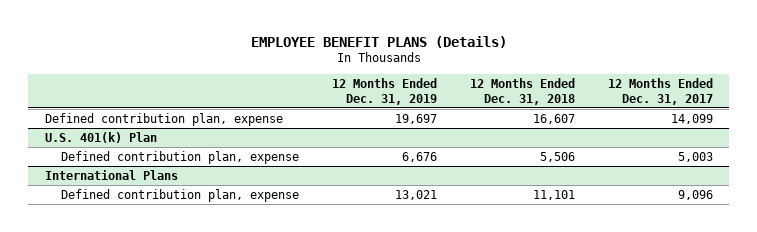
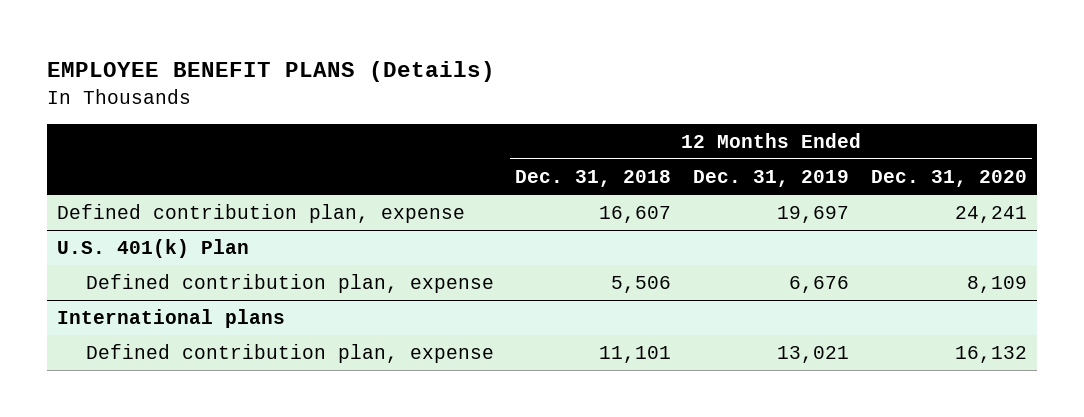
- | 12 Months Ended Dec. 31, 2019 | 12 Months Ended Dec. 31, 2018 | 12 Months Ended Dec. 31, 2017
+ | 12 Months Ended Dec. 31, 2018 | 12 Months Ended Dec. 31, 2019 | 12 Months Ended Dec. 31, 2020
- International Plans
+ International plans

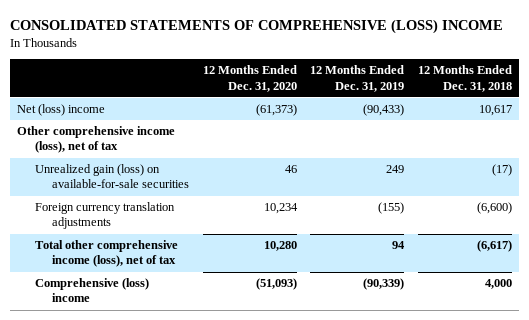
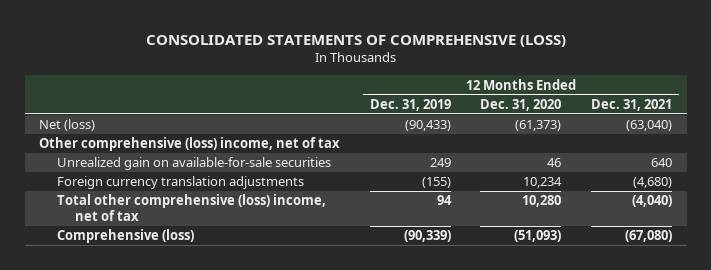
- CONSOLIDATED STATEMENTS OF COMPREHENSIVE (LOSS) INCOME
+ CONSOLIDATED STATEMENTS OF COMPREHENSIVE (LOSS)
- | 12 Months Ended Dec. 31, 2020 | 12 Months Ended Dec. 31, 2019 | 12 Months Ended Dec. 31, 2018
+ | 12 Months Ended Dec. 31, 2019 | 12 Months Ended Dec. 31, 2020 | 12 Months Ended Dec. 31, 2021
- Net (loss) income | (61,373) | (90,433) | 10,617
- Other comprehensive income (loss), net of tax
- Unrealized gain (loss) on available-for-sale securities | 46 | 249 | (17)
+ Net (loss) | (90,433) | (61,373) | (63,040)
+ Other comprehensive (loss) income, net of tax
+ Unrealized gain on available-for-sale securities | 249 | 46 | 640
- Total other comprehensive income (loss), net of tax | 10,280 | 94 | (6,617)
- Comprehensive (loss) income | (51,093) | (90,339) | 4,000
+ Total other comprehensive (loss) income, net of tax | 94 | 10,280 | (4,040)
+ Comprehensive (loss) | (90,339) | (51,093) | (67,080)

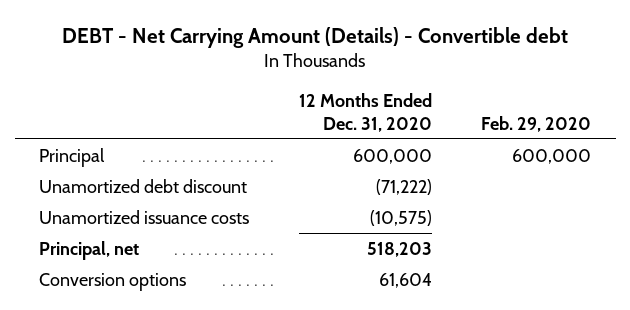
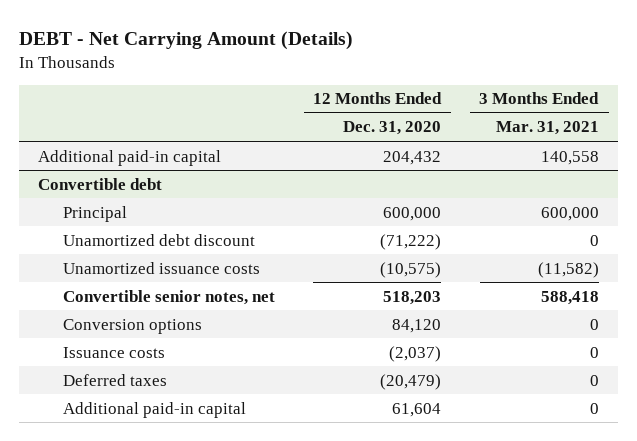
- DEBT - Net Carrying Amount (Details) - Convertible debt
+ DEBT - Net Carrying Amount (Details)
- | 12 Months Ended Dec. 31, 2020 | Feb. 29, 2020
+ | 12 Months Ended Dec. 31, 2020 | 3 Months Ended Mar. 31, 2021
+ Additional paid-in capital | 204,432 | 140,558
+ Convertible debt
- Principal, net | 518,203 |
- Conversion options | 61,604 |
+ Convertible senior notes, net | 518,203 | 588,418
+ Conversion options | 84,120 | 0
+ Issuance costs | (2,037) | 0
+ Deferred taxes | (20,479) | 0
+ Additional paid-in capital | 61,604 | 0

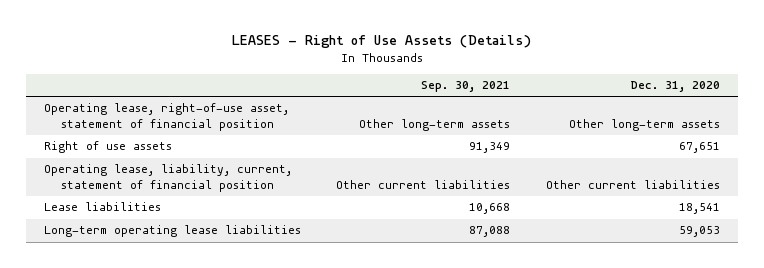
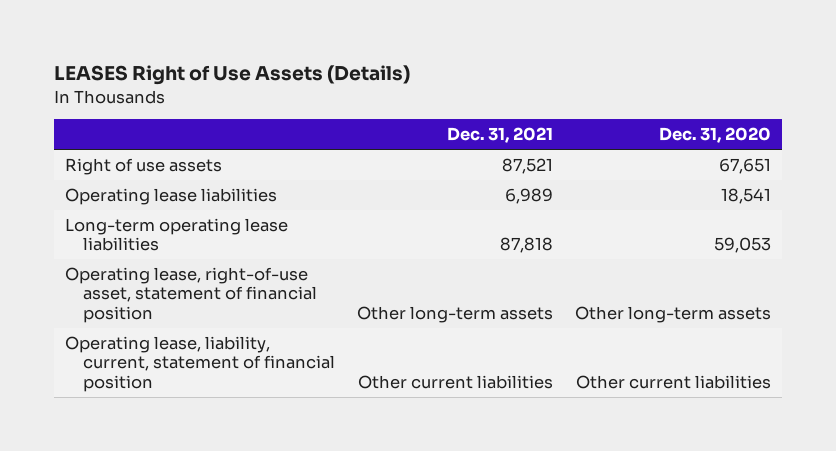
- LEASES - Right of Use Assets (Details)
+ LEASES Right of Use Assets (Details)
- | Sep. 30, 2021 | Dec. 31, 2020
+ | Dec. 31, 2021 | Dec. 31, 2020
- Lease liabilities | 10,668 | 18,541
+ Operating lease liabilities | 6,989 | 18,541
moved down: Operating lease, right-of-use asset, statement of financial position | Other long-term assets | Other long-term assets
moved down: Operating lease, liability, current, statement of financial position | Other current liabilities | Other current liabilities

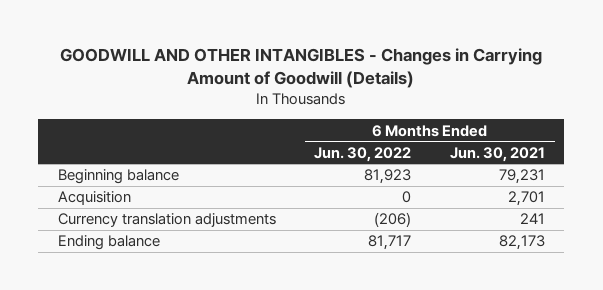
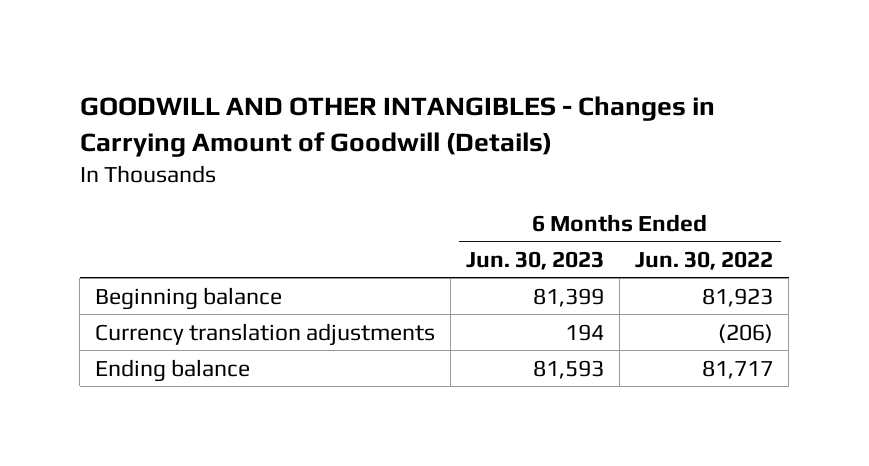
- | 6 Months Ended Jun. 30, 2022 | 6 Months Ended Jun. 30, 2021
+ | 6 Months Ended Jun. 30, 2023 | 6 Months Ended Jun. 30, 2022
- Acquisition | 0 | 2,701

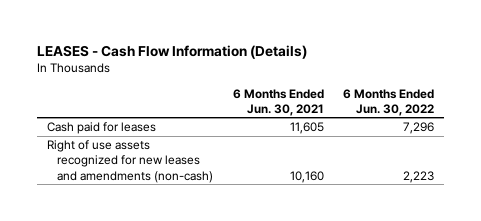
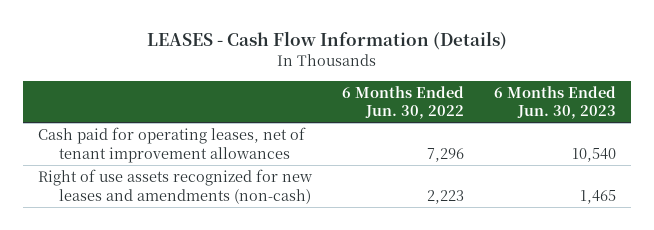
- | 6 Months Ended Jun. 30, 2021 | 6 Months Ended Jun. 30, 2022
+ | 6 Months Ended Jun. 30, 2022 | 6 Months Ended Jun. 30, 2023
- Cash paid for leases | 11,605 | 7,296
+ Cash paid for operating leases, net of tenant improvement allowances | 7,296 | 10,540

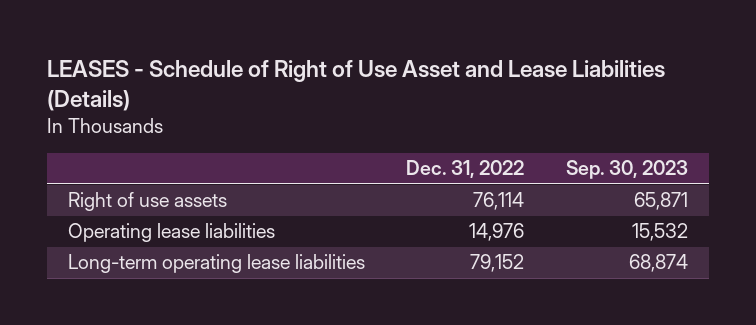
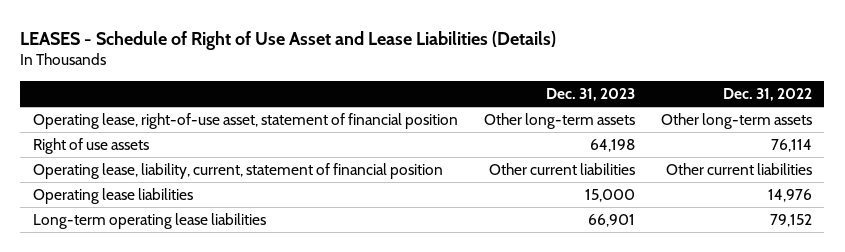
- | Dec. 31, 2022 | Sep. 30, 2023
+ | Dec. 31, 2023 | Dec. 31, 2022
+ Operating lease, right-of-use asset, statement of financial position | Other long-term assets | Other long-term assets
+ Operating lease, liability, current, statement of financial position | Other current liabilities | Other current liabilities

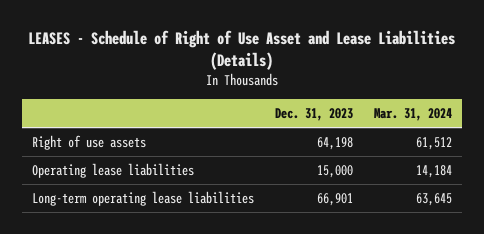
- | Dec. 31, 2023 | Dec. 31, 2022
+ | Dec. 31, 2023 | Mar. 31, 2024
- Operating lease, right-of-use asset, statement of financial position | Other long-term assets | Other long-term assets
- Operating lease, liability, current, statement of financial position | Other current liabilities | Other current liabilities

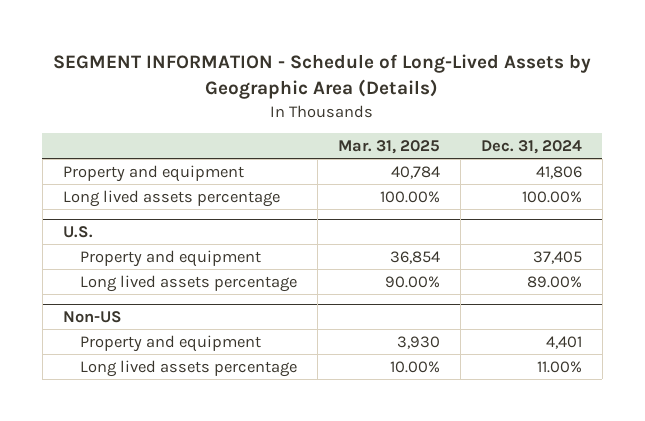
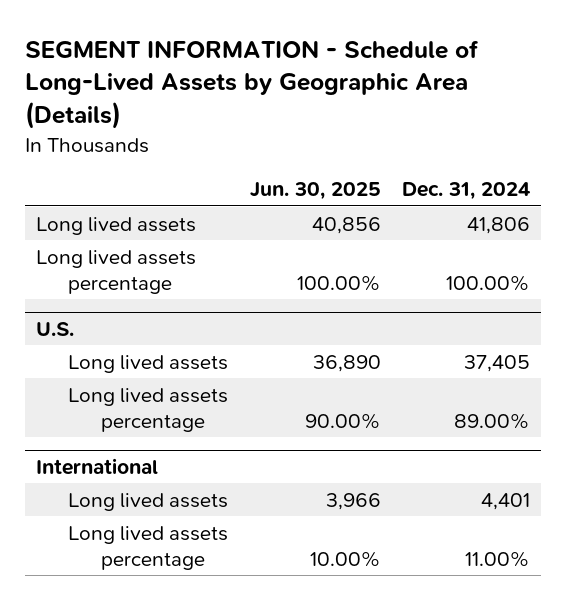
- | Mar. 31, 2025 | Dec. 31, 2024
+ | Jun. 30, 2025 | Dec. 31, 2024
- Property and equipment | 40,784 | 41,806
+ Long lived assets | 40,856 | 41,806
@ U.S.
- Property and equipment | 36,854 | 37,405
+ Long lived assets | 36,890 | 37,405
- Non-US
- Property and equipment | 3,930 | 4,401
+ International
+ Long lived assets | 3,966 | 4,401

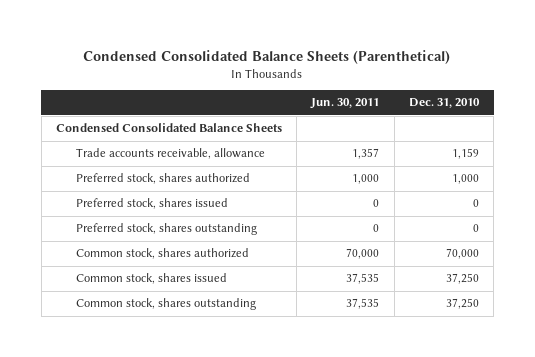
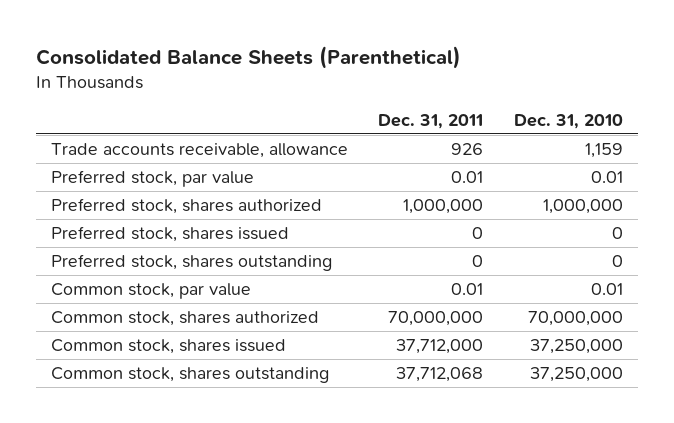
- Condensed Consolidated Balance Sheets (Parenthetical)
+ Consolidated Balance Sheets (Parenthetical)
- | Jun. 30, 2011 | Dec. 31, 2010
+ | Dec. 31, 2011 | Dec. 31, 2010
- Condensed Consolidated Balance Sheets
- Preferred stock, shares authorized | 1,000 | 1,000
+ Preferred stock, par value | 0.01 | 0.01
+ Preferred stock, shares authorized | 1,000,000 | 1,000,000
- Common stock, shares authorized | 70,000 | 70,000
- Common stock, shares issued | 37,535 | 37,250
- Common stock, shares outstanding | 37,535 | 37,250
+ Common stock, par value | 0.01 | 0.01
+ Common stock, shares authorized | 70,000,000 | 70,000,000
+ Common stock, shares issued | 37,712,000 | 37,250,000
+ Common stock, shares outstanding | 37,712,068 | 37,250,000

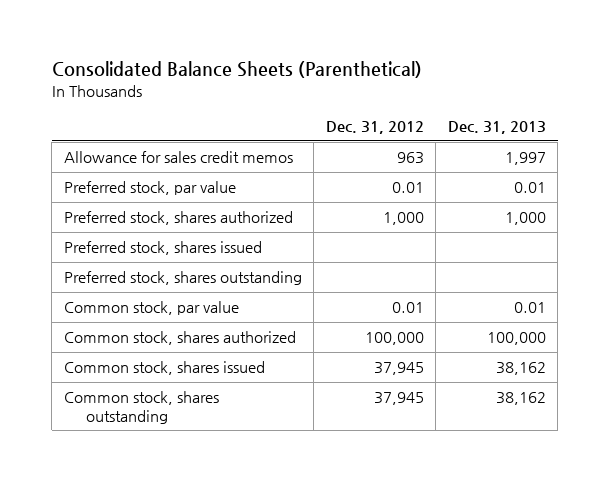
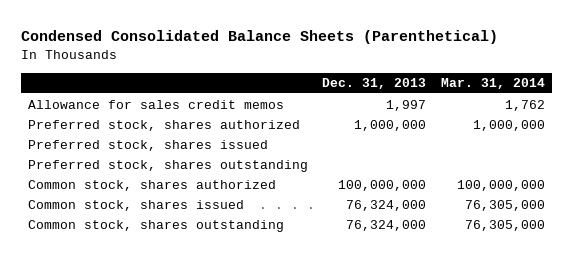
- Consolidated Balance Sheets (Parenthetical)
+ Condensed Consolidated Balance Sheets (Parenthetical)
- | Dec. 31, 2012 | Dec. 31, 2013
+ | Dec. 31, 2013 | Mar. 31, 2014
- Preferred stock, par value | 0.01 | 0.01
- Preferred stock, shares authorized | 1,000 | 1,000
+ Preferred stock, shares authorized | 1,000,000 | 1,000,000
- Common stock, par value | 0.01 | 0.01
- Common stock, shares authorized | 100,000 | 100,000
- Common stock, shares issued | 37,945 | 38,162
- Common stock, shares outstanding | 37,945 | 38,162
+ Common stock, shares authorized | 100,000,000 | 100,000,000
+ Common stock, shares issued | 76,324,000 | 76,305,000
+ Common stock, shares outstanding | 76,324,000 | 76,305,000

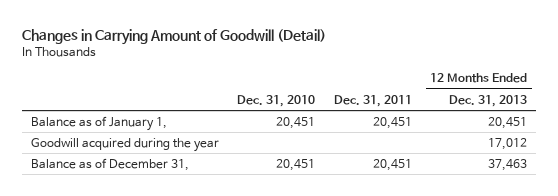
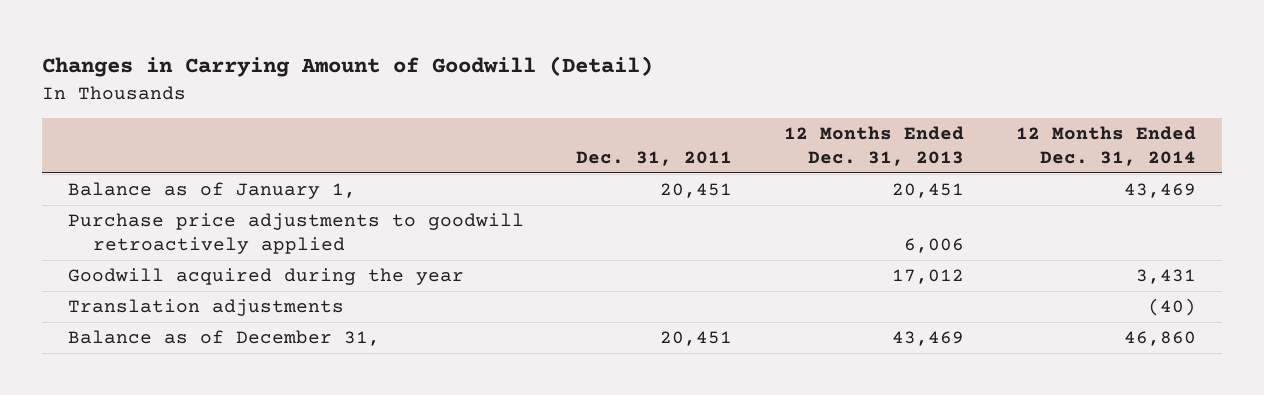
- | Dec. 31, 2010 | Dec. 31, 2011 | 12 Months Ended Dec. 31, 2013
+ | Dec. 31, 2011 | 12 Months Ended Dec. 31, 2013 | 12 Months Ended Dec. 31, 2014
+ Purchase price adjustments to goodwill retroactively applied | | 6,006 |
- Balance as of December 31, | 20,451 | 20,451 | 37,463
+ Translation adjustments | | | (40)
+ Balance as of December 31, | 20,451 | 43,469 | 46,860

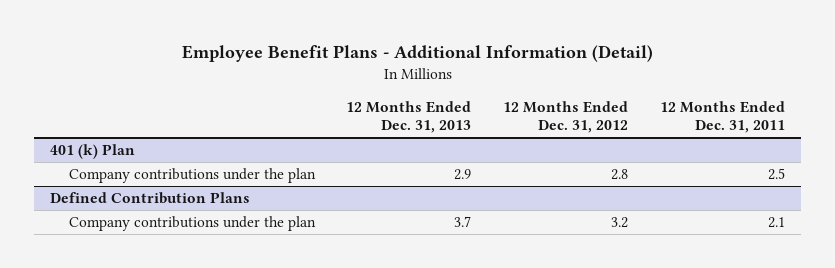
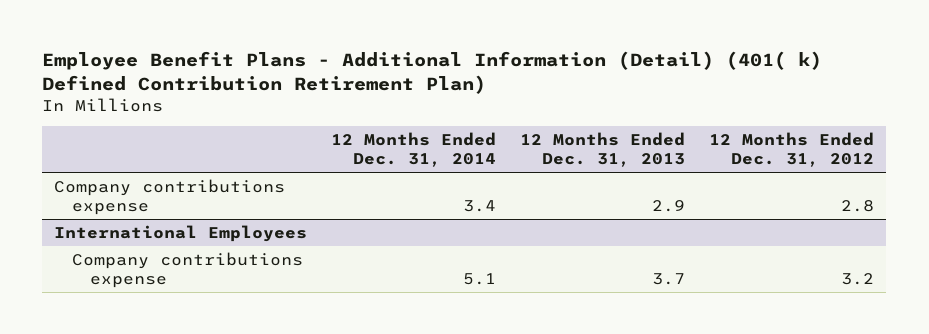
- Employee Benefit Plans - Additional Information (Detail)
+ Employee Benefit Plans - Additional Information (Detail) (401( k) Defined Contribution Retirement Plan)
- | 12 Months Ended Dec. 31, 2013 | 12 Months Ended Dec. 31, 2012 | 12 Months Ended Dec. 31, 2011
+ | 12 Months Ended Dec. 31, 2014 | 12 Months Ended Dec. 31, 2013 | 12 Months Ended Dec. 31, 2012
- 401 (k) Plan
- Company contributions under the plan | 2.9 | 2.8 | 2.5
- Defined Contribution Plans
- Company contributions under the plan | 3.7 | 3.2 | 2.1
+ Company contributions expense | 3.4 | 2.9 | 2.8
+ International Employees
+ Company contributions expense | 5.1 | 3.7 | 3.2

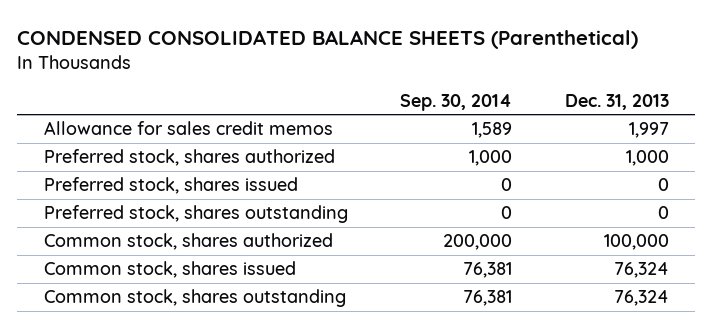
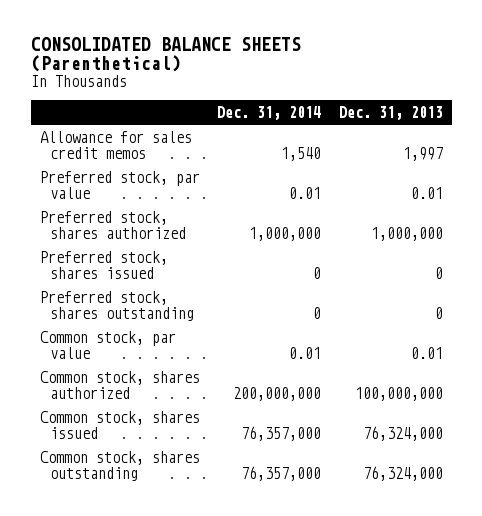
- CONDENSED CONSOLIDATED BALANCE SHEETS (Parenthetical)
+ CONSOLIDATED BALANCE SHEETS (Parenthetical)
- | Sep. 30, 2014 | Dec. 31, 2013
+ | Dec. 31, 2014 | Dec. 31, 2013
- Preferred stock, shares authorized | 1,000 | 1,000
+ Preferred stock, par value | 0.01 | 0.01
+ Preferred stock, shares authorized | 1,000,000 | 1,000,000
- Common stock, shares authorized | 200,000 | 100,000
- Common stock, shares issued | 76,381 | 76,324
- Common stock, shares outstanding | 76,381 | 76,324
+ Common stock, par value | 0.01 | 0.01
+ Common stock, shares authorized | 200,000,000 | 100,000,000
+ Common stock, shares issued | 76,357,000 | 76,324,000
+ Common stock, shares outstanding | 76,357,000 | 76,324,000

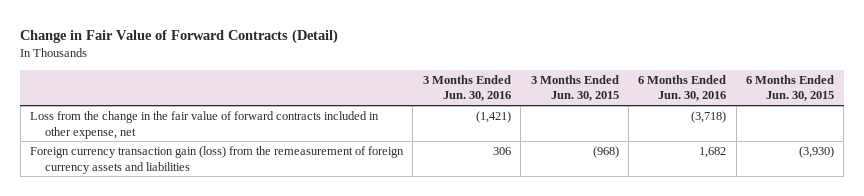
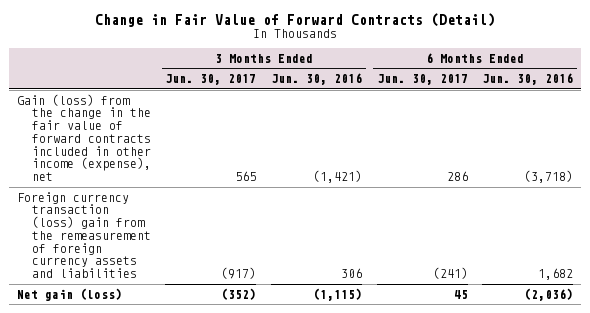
- | 3 Months Ended Jun. 30, 2016 | 3 Months Ended Jun. 30, 2015 | 6 Months Ended Jun. 30, 2016 | 6 Months Ended Jun. 30, 2015
+ | 3 Months Ended Jun. 30, 2017 | 3 Months Ended Jun. 30, 2016 | 6 Months Ended Jun. 30, 2017 | 6 Months Ended Jun. 30, 2016
- Loss from the change in the fair value of forward contracts included in other expense, net | (1,421) | | (3,718) |
- Foreign currency transaction gain (loss) from the remeasurement of foreign currency assets and liabilities | 306 | (968) | 1,682 | (3,930)
+ Gain (loss) from the change in the fair value of forward contracts included in other income (expense), net | 565 | (1,421) | 286 | (3,718)
+ Foreign currency transaction (loss) gain from the remeasurement of foreign currency assets and liabilities | (917) | 306 | (241) | 1,682
+ Net gain (loss) | (352) | (1,115) | 45 | (2,036)

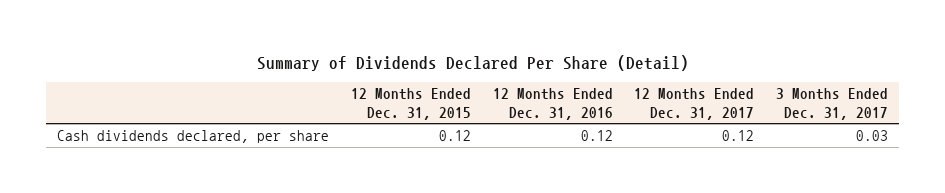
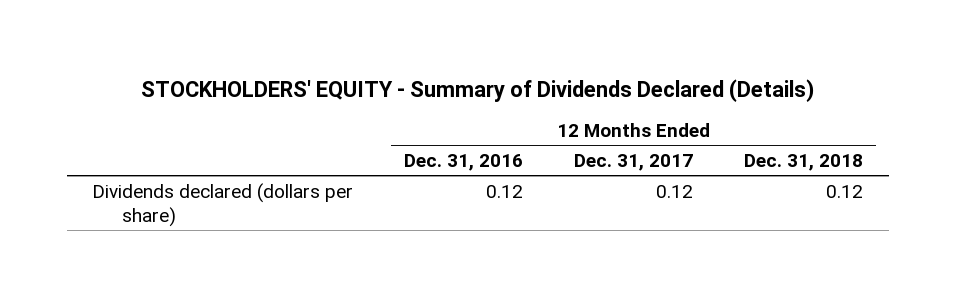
- Summary of Dividends Declared Per Share (Detail)
+ STOCKHOLDERS' EQUITY - Summary of Dividends Declared (Details)
- | 12 Months Ended Dec. 31, 2015 | 12 Months Ended Dec. 31, 2016 | 12 Months Ended Dec. 31, 2017 | 3 Months Ended Dec. 31, 2017
+ | 12 Months Ended Dec. 31, 2016 | 12 Months Ended Dec. 31, 2017 | 12 Months Ended Dec. 31, 2018
- Cash dividends declared, per share | 0.12 | 0.12 | 0.12 | 0.03
+ Dividends declared (dollars per share) | 0.12 | 0.12 | 0.12

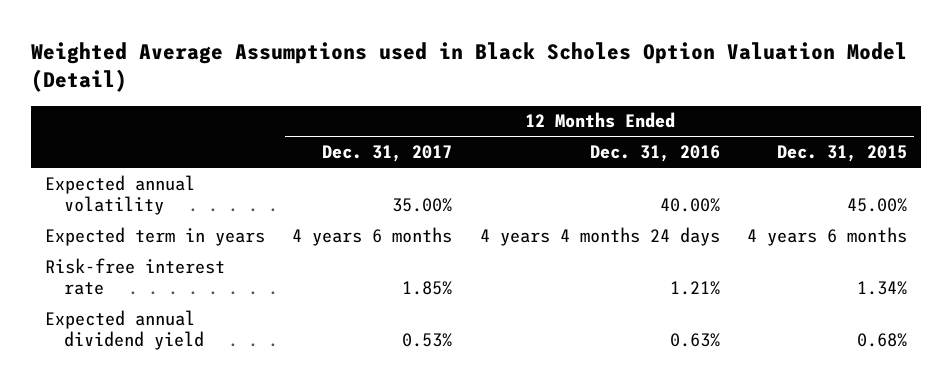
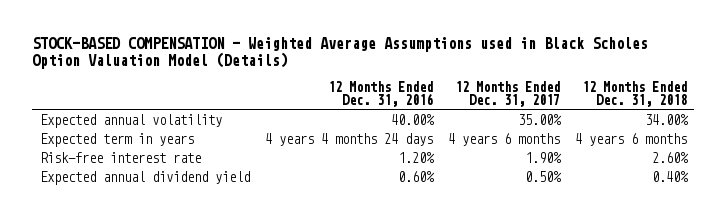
- Weighted Average Assumptions used in Black Scholes Option Valuation Model (Detail)
+ STOCK-BASED COMPENSATION - Weighted Average Assumptions used in Black Scholes Option Valuation Model (Details)
- | 12 Months Ended Dec. 31, 2017 | 12 Months Ended Dec. 31, 2016 | 12 Months Ended Dec. 31, 2015
+ | 12 Months Ended Dec. 31, 2016 | 12 Months Ended Dec. 31, 2017 | 12 Months Ended Dec. 31, 2018
- Risk-free interest rate | 1.85% | 1.21% | 1.34%
- Expected annual dividend yield | 0.53% | 0.63% | 0.68%
+ Risk-free interest rate | 1.20% | 1.90% | 2.60%
+ Expected annual dividend yield | 0.60% | 0.50% | 0.40%

